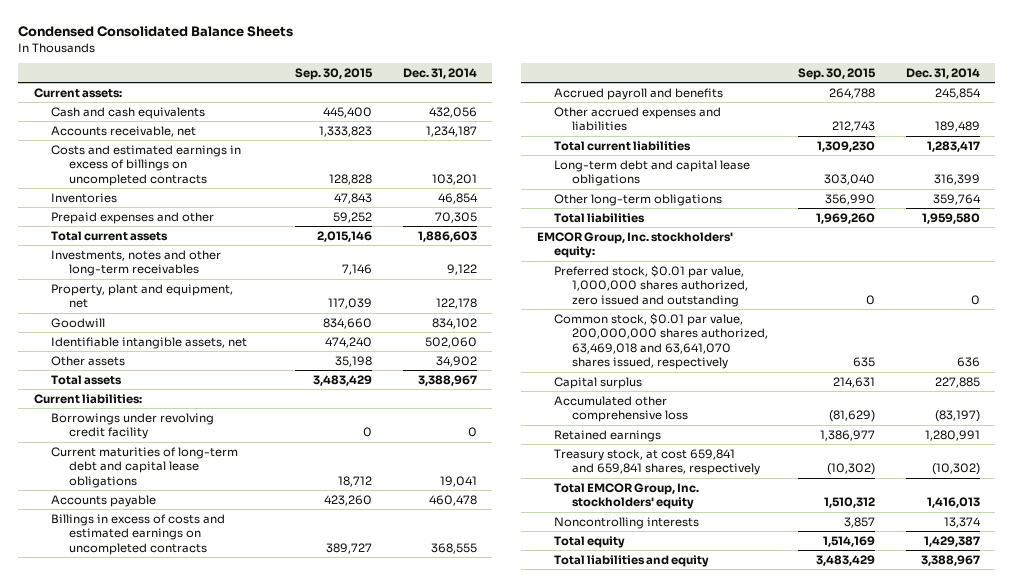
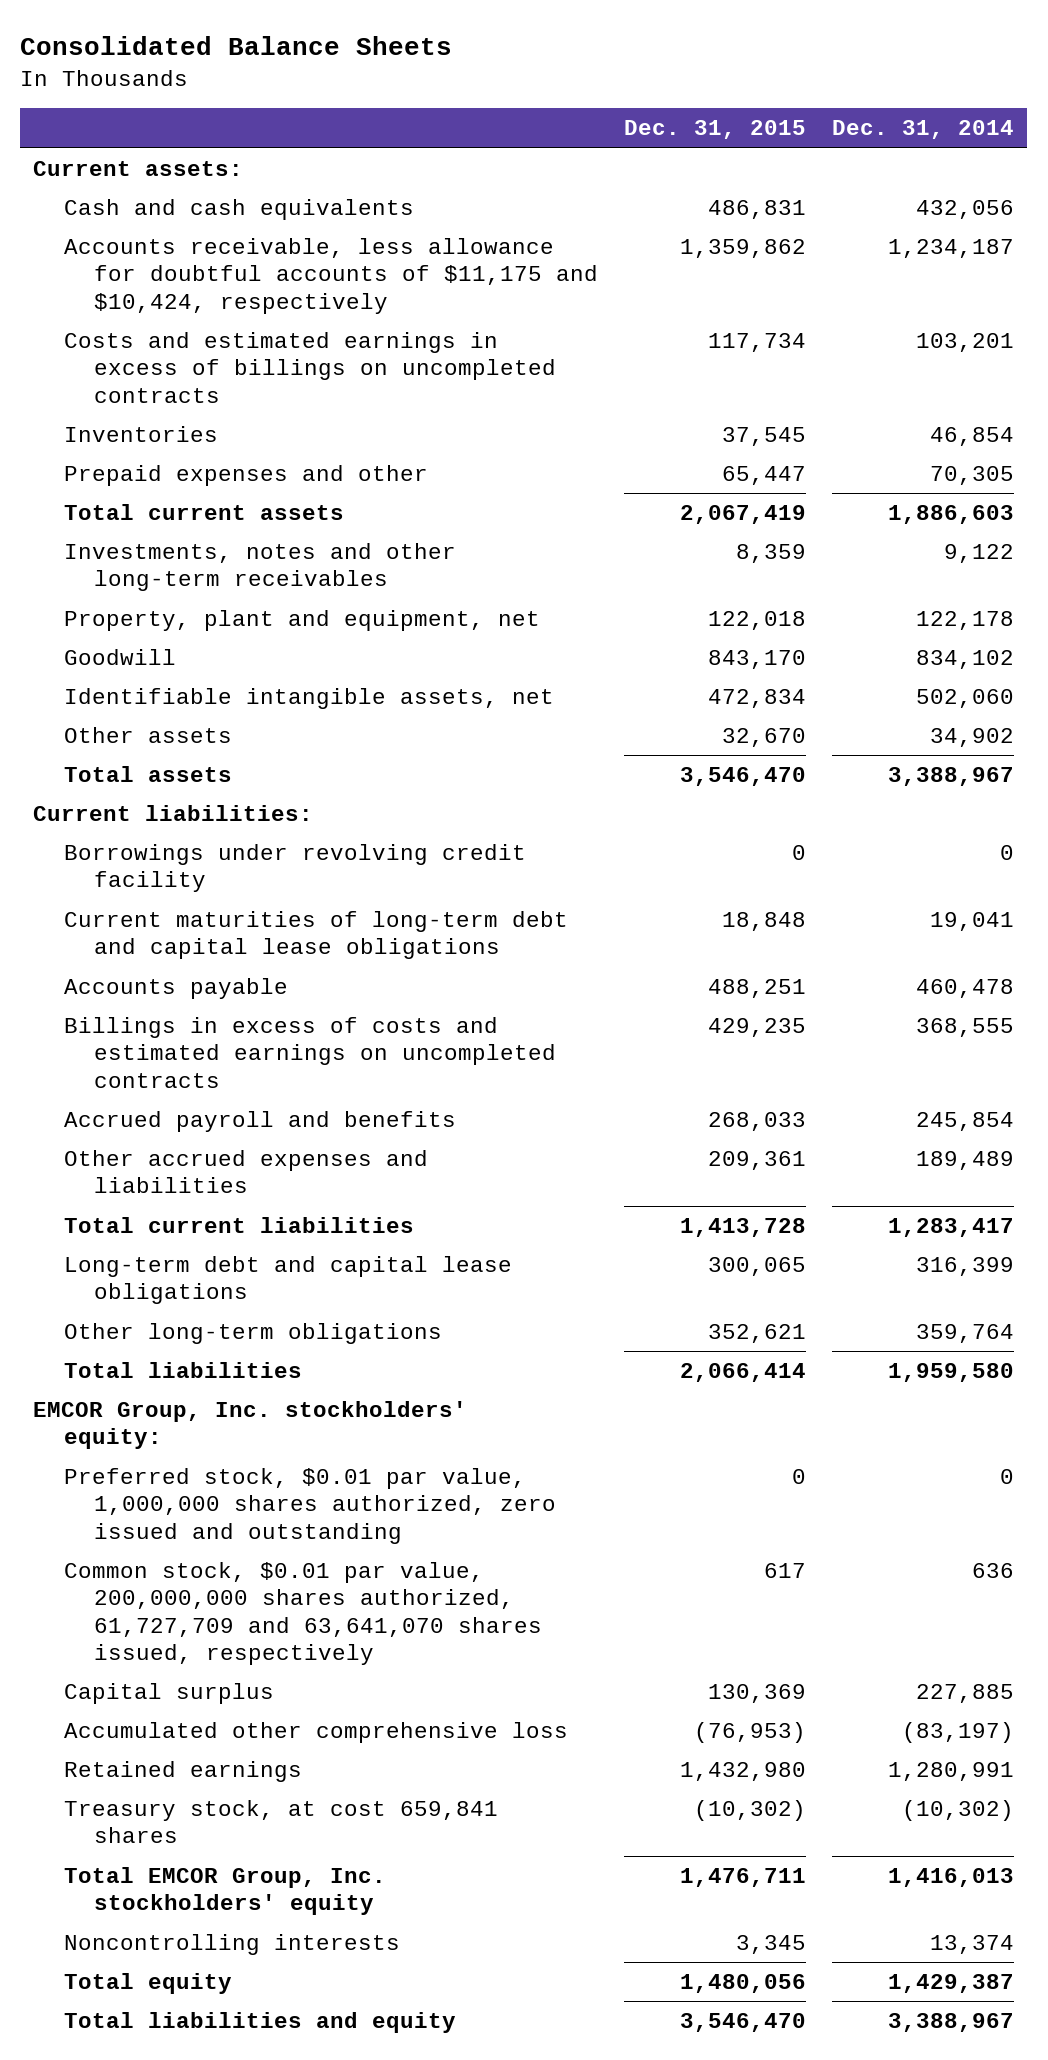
- Condensed Consolidated Balance Sheets
+ Consolidated Balance Sheets
- | Sep. 30, 2015 | Dec. 31, 2014
+ | Dec. 31, 2015 | Dec. 31, 2014
- Accounts receivable, net | 1,333,823 | 1,234,187
+ Accounts receivable, less allowance for doubtful accounts of $11,175 and $10,424, respectively | 1,359,862 | 1,234,187
- Common stock, $0.01 par value, 200,000,000 shares authorized, 63,469,018 and 63,641,070 shares issued, respectively | 635 | 636
+ Common stock, $0.01 par value, 200,000,000 shares authorized, 61,727,709 and 63,641,070 shares issued, respectively | 617 | 636
- Treasury stock, at cost 659,841 and 659,841 shares, respectively | (10,302) | (10,302)
+ Treasury stock, at cost 659,841 shares | (10,302) | (10,302)

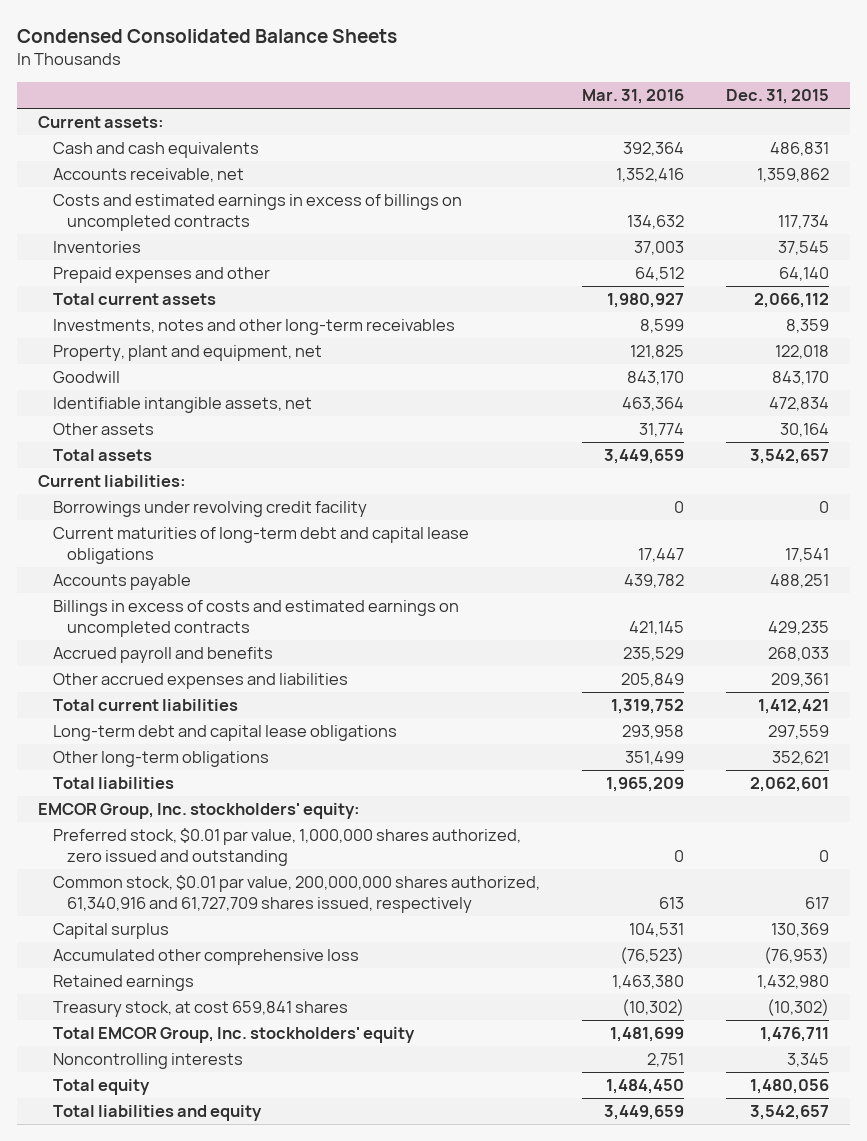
- Consolidated Balance Sheets
+ Condensed Consolidated Balance Sheets
- | Dec. 31, 2015 | Dec. 31, 2014
+ | Mar. 31, 2016 | Dec. 31, 2015
- Accounts receivable, less allowance for doubtful accounts of $11,175 and $10,424, respectively | 1,359,862 | 1,234,187
+ Accounts receivable, net | 1,352,416 | 1,359,862
- Prepaid expenses and other | 65,447 | 70,305
- Total current assets | 2,067,419 | 1,886,603
+ Prepaid expenses and other | 64,512 | 64,140
+ Total current assets | 1,980,927 | 2,066,112
- Other assets | 32,670 | 34,902
- Total assets | 3,546,470 | 3,388,967
+ Other assets | 31,774 | 30,164
+ Total assets | 3,449,659 | 3,542,657
- Current maturities of long-term debt and capital lease obligations | 18,848 | 19,041
+ Current maturities of long-term debt and capital lease obligations | 17,447 | 17,541
- Total current liabilities | 1,413,728 | 1,283,417
- Long-term debt and capital lease obligations | 300,065 | 316,399
+ Total current liabilities | 1,319,752 | 1,412,421
+ Long-term debt and capital lease obligations | 293,958 | 297,559
- Total liabilities | 2,066,414 | 1,959,580
+ Total liabilities | 1,965,209 | 2,062,601
- Common stock, $0.01 par value, 200,000,000 shares authorized, 61,727,709 and 63,641,070 shares issued, respectively | 617 | 636
+ Common stock, $0.01 par value, 200,000,000 shares authorized, 61,340,916 and 61,727,709 shares issued, respectively | 613 | 617
- Total liabilities and equity | 3,546,470 | 3,388,967
+ Total liabilities and equity | 3,449,659 | 3,542,657

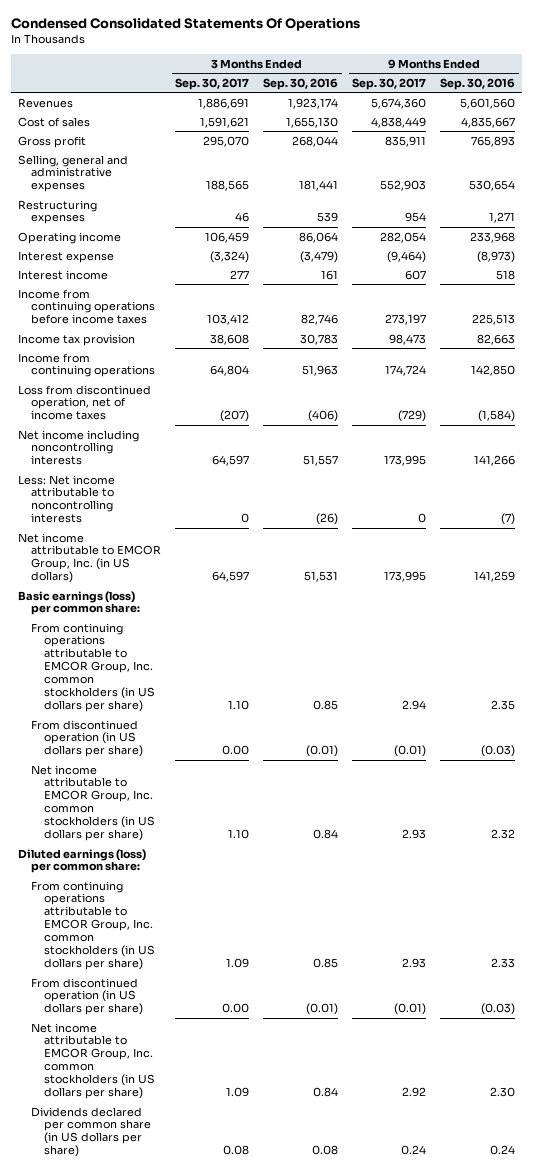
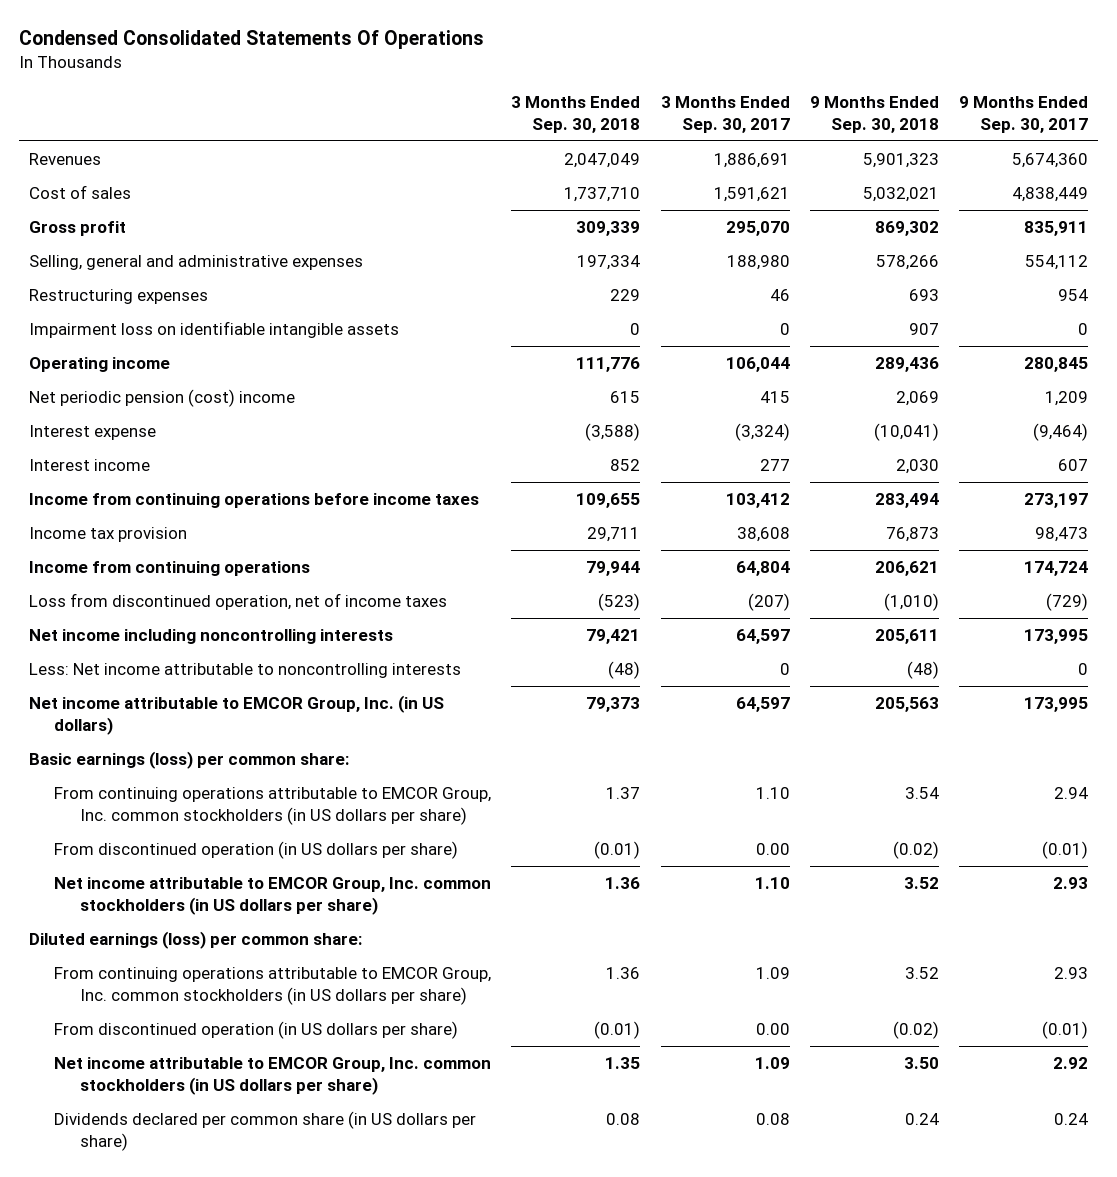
- | 3 Months Ended Sep. 30, 2017 | 3 Months Ended Sep. 30, 2016 | 9 Months Ended Sep. 30, 2017 | 9 Months Ended Sep. 30, 2016
+ | 3 Months Ended Sep. 30, 2018 | 3 Months Ended Sep. 30, 2017 | 9 Months Ended Sep. 30, 2018 | 9 Months Ended Sep. 30, 2017
- Selling, general and administrative expenses | 188,565 | 181,441 | 552,903 | 530,654
+ Selling, general and administrative expenses | 197,334 | 188,980 | 578,266 | 554,112
- Operating income | 106,459 | 86,064 | 282,054 | 233,968
+ Impairment loss on identifiable intangible assets | 0 | 0 | 907 | 0
+ Operating income | 111,776 | 106,044 | 289,436 | 280,845
+ Net periodic pension (cost) income | 615 | 415 | 2,069 | 1,209

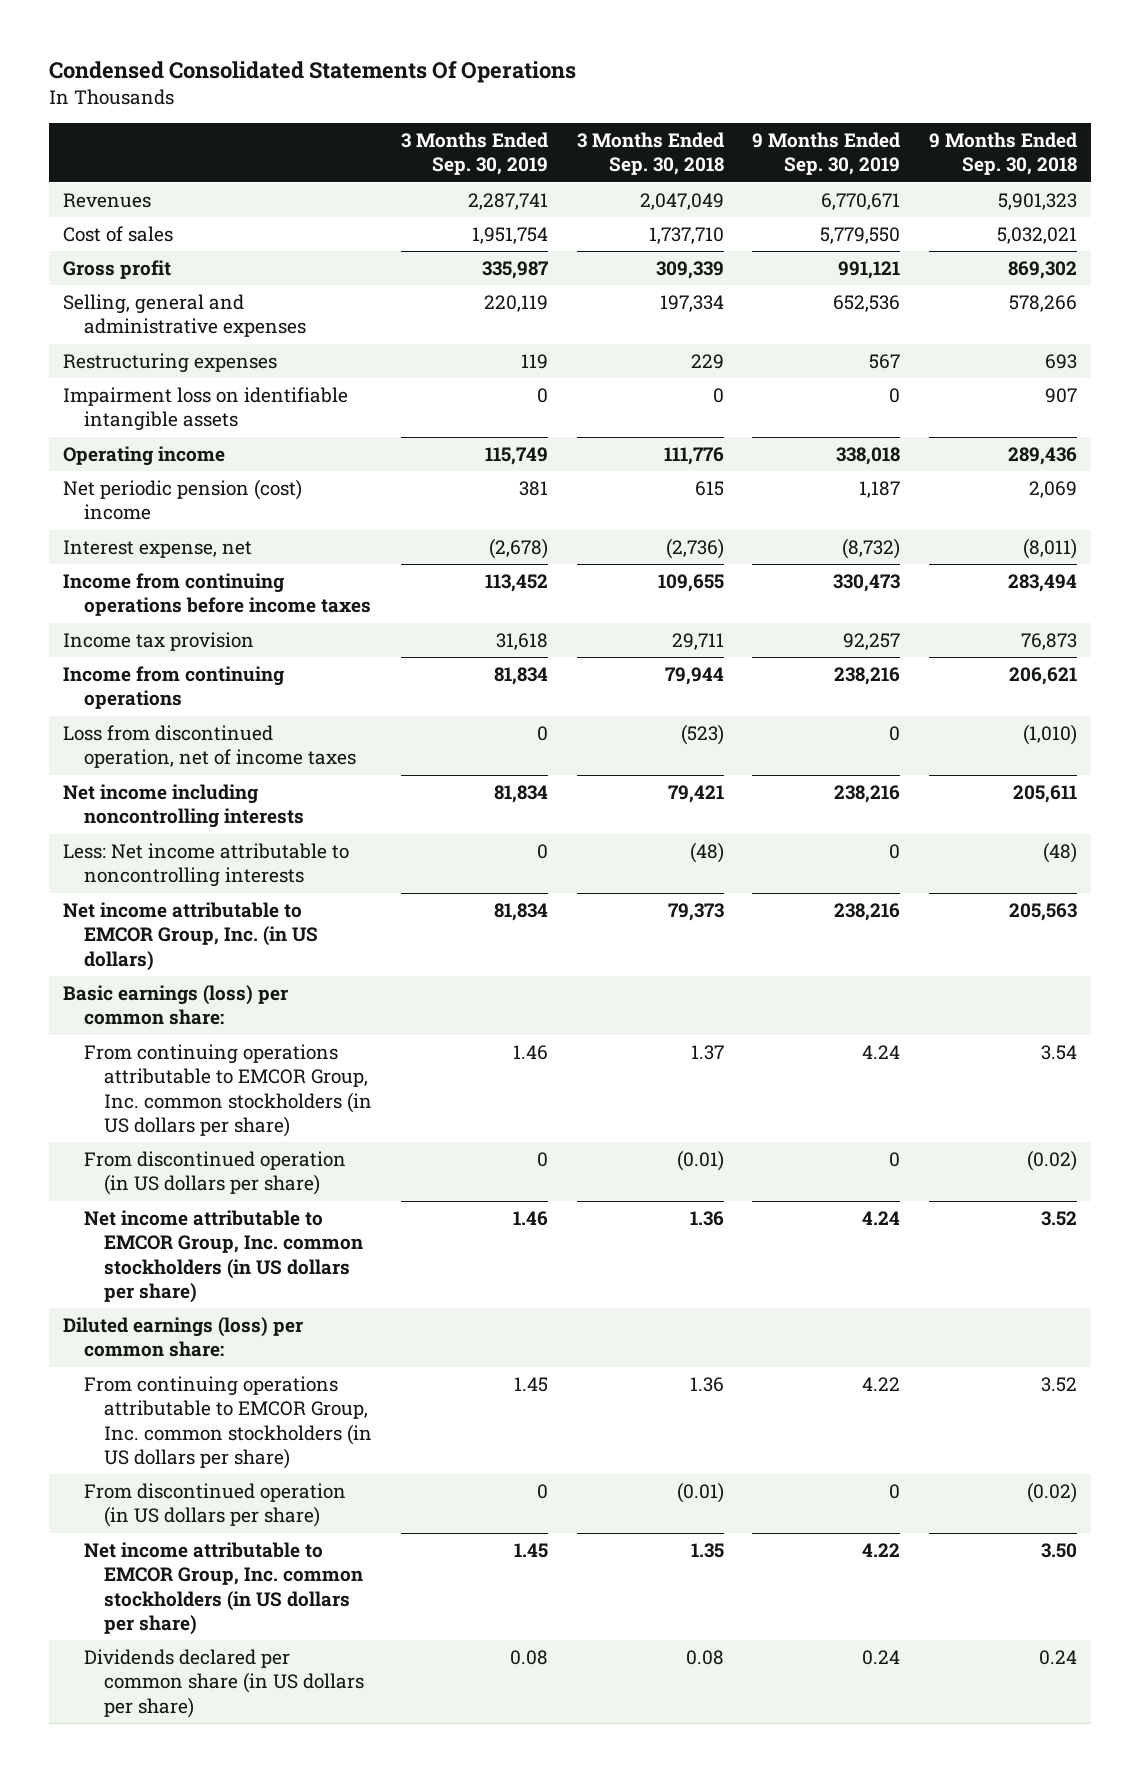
- | 3 Months Ended Sep. 30, 2018 | 3 Months Ended Sep. 30, 2017 | 9 Months Ended Sep. 30, 2018 | 9 Months Ended Sep. 30, 2017
+ | 3 Months Ended Sep. 30, 2019 | 3 Months Ended Sep. 30, 2018 | 9 Months Ended Sep. 30, 2019 | 9 Months Ended Sep. 30, 2018
- Interest expense | (3,588) | (3,324) | (10,041) | (9,464)
- Interest income | 852 | 277 | 2,030 | 607
+ Interest expense, net | (2,678) | (2,736) | (8,732) | (8,011)

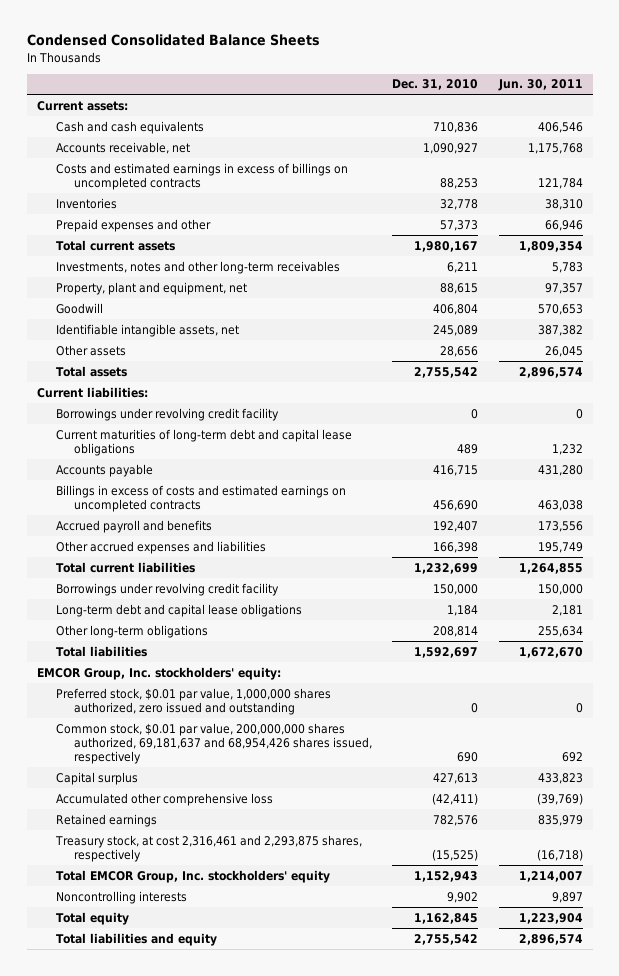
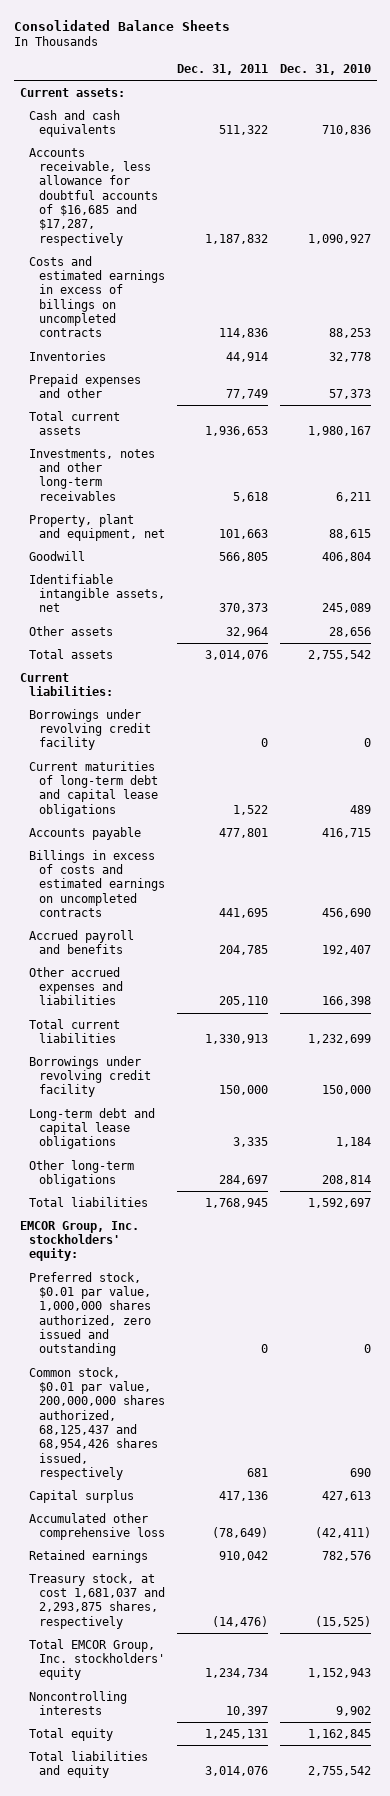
- Condensed Consolidated Balance Sheets
+ Consolidated Balance Sheets
- | Dec. 31, 2010 | Jun. 30, 2011
+ | Dec. 31, 2011 | Dec. 31, 2010
- Accounts receivable, net | 1,090,927 | 1,175,768
+ Accounts receivable, less allowance for doubtful accounts of $16,685 and $17,287, respectively | 1,187,832 | 1,090,927
- Common stock, $0.01 par value, 200,000,000 shares authorized, 69,181,637 and 68,954,426 shares issued, respectively | 690 | 692
+ Common stock, $0.01 par value, 200,000,000 shares authorized, 68,125,437 and 68,954,426 shares issued, respectively | 681 | 690
- Treasury stock, at cost 2,316,461 and 2,293,875 shares, respectively | (15,525) | (16,718)
+ Treasury stock, at cost 1,681,037 and 2,293,875 shares, respectively | (14,476) | (15,525)

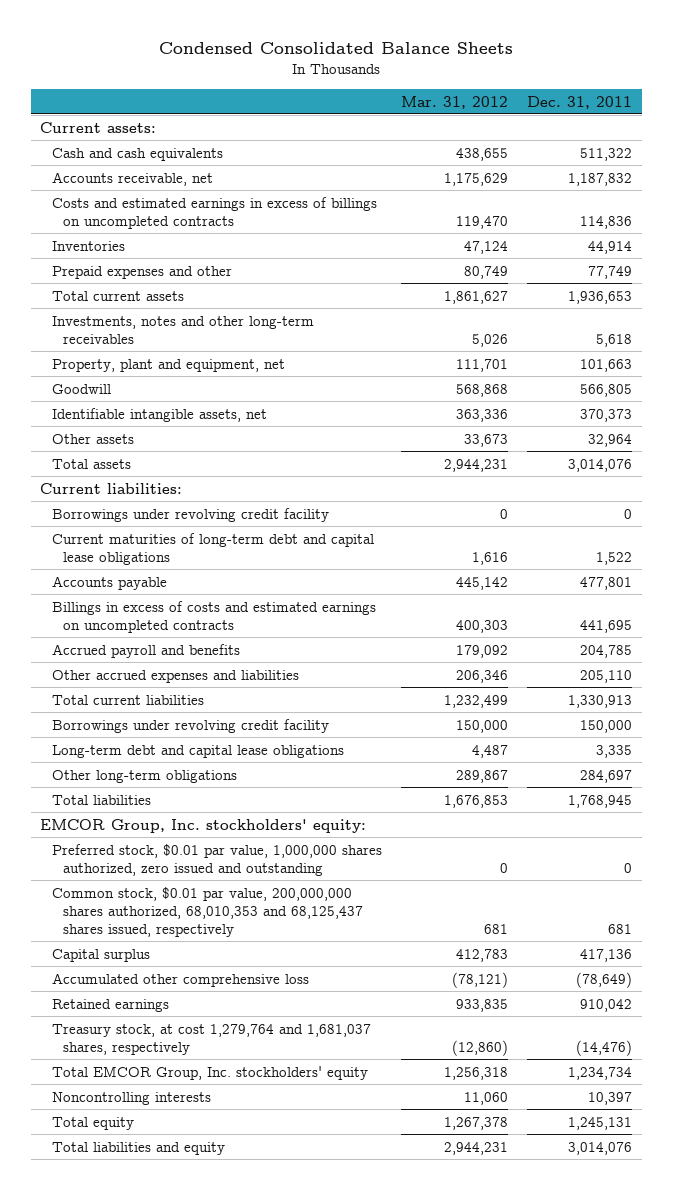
- Consolidated Balance Sheets
+ Condensed Consolidated Balance Sheets
- | Dec. 31, 2011 | Dec. 31, 2010
+ | Mar. 31, 2012 | Dec. 31, 2011
- Accounts receivable, less allowance for doubtful accounts of $16,685 and $17,287, respectively | 1,187,832 | 1,090,927
+ Accounts receivable, net | 1,175,629 | 1,187,832
- Common stock, $0.01 par value, 200,000,000 shares authorized, 68,125,437 and 68,954,426 shares issued, respectively | 681 | 690
+ Common stock, $0.01 par value, 200,000,000 shares authorized, 68,010,353 and 68,125,437 shares issued, respectively | 681 | 681
- Treasury stock, at cost 1,681,037 and 2,293,875 shares, respectively | (14,476) | (15,525)
+ Treasury stock, at cost 1,279,764 and 1,681,037 shares, respectively | (12,860) | (14,476)

